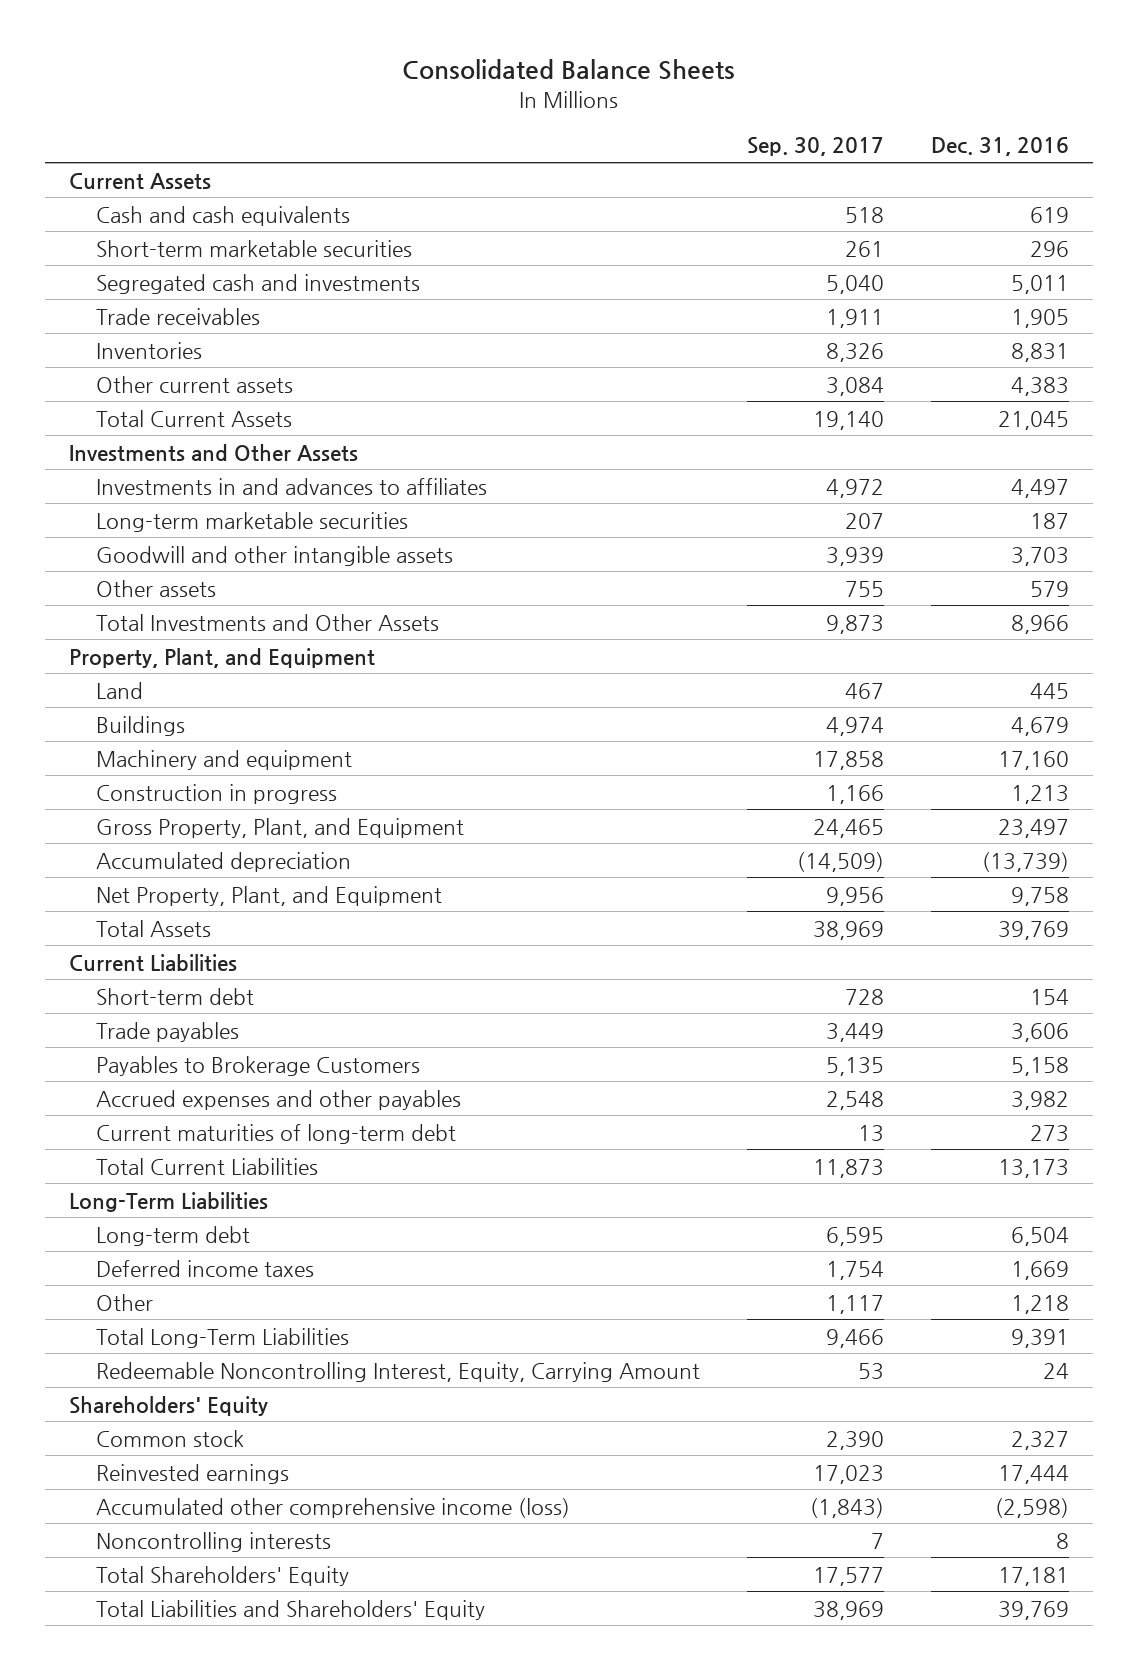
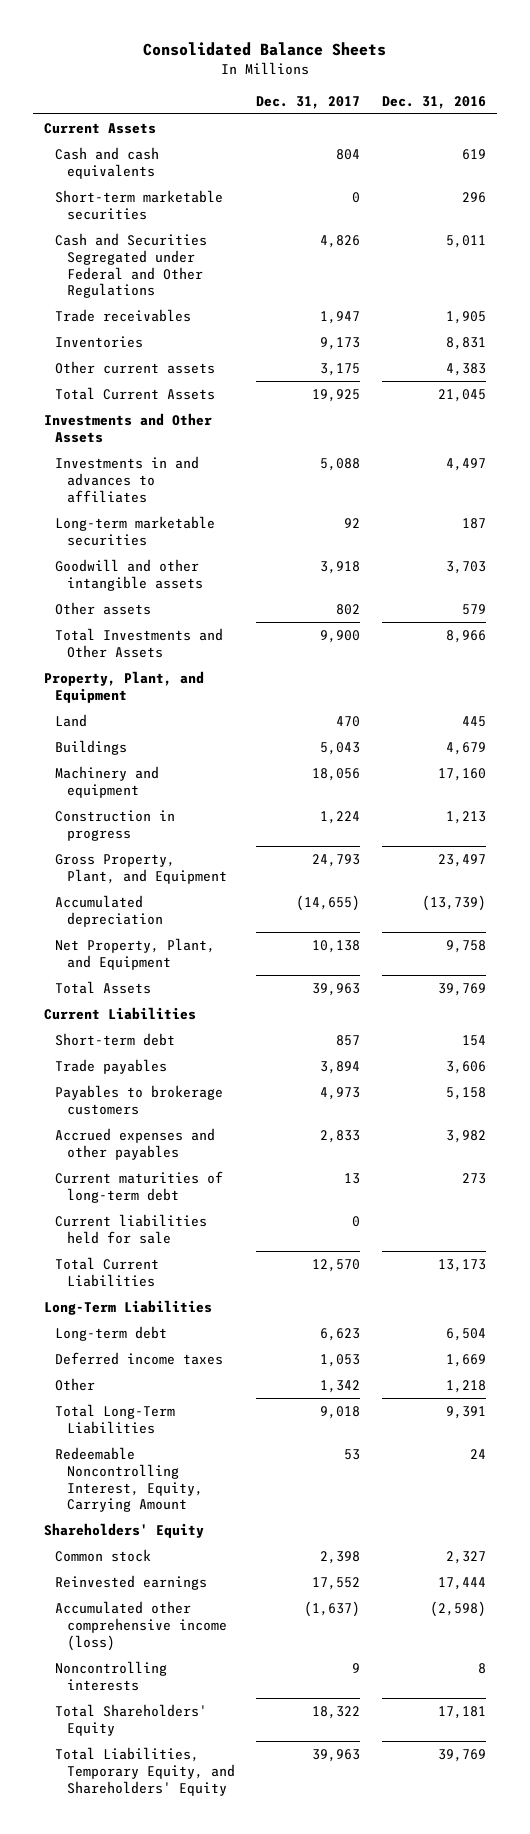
- | Sep. 30, 2017 | Dec. 31, 2016
+ | Dec. 31, 2017 | Dec. 31, 2016
- Segregated cash and investments | 5,040 | 5,011
+ Cash and Securities Segregated under Federal and Other Regulations | 4,826 | 5,011
- Payables to Brokerage Customers | 5,135 | 5,158
+ Payables to brokerage customers | 4,973 | 5,158
+ Current liabilities held for sale | 0 |
- Total Liabilities and Shareholders' Equity | 38,969 | 39,769
+ Total Liabilities, Temporary Equity, and Shareholders' Equity | 39,963 | 39,769

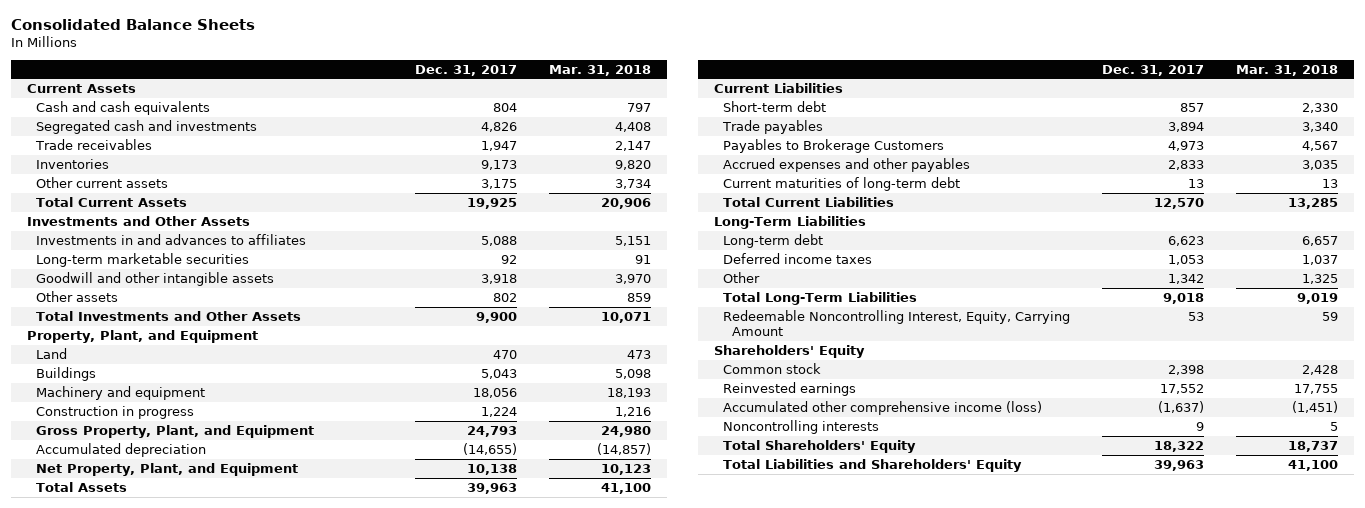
- | Dec. 31, 2017 | Dec. 31, 2016
+ | Dec. 31, 2017 | Mar. 31, 2018
- Short-term marketable securities | 0 | 296
- Cash and Securities Segregated under Federal and Other Regulations | 4,826 | 5,011
+ Segregated cash and investments | 4,826 | 4,408
- Payables to brokerage customers | 4,973 | 5,158
+ Payables to Brokerage Customers | 4,973 | 4,567
- Current liabilities held for sale | 0 |
- Total Liabilities, Temporary Equity, and Shareholders' Equity | 39,963 | 39,769
+ Total Liabilities and Shareholders' Equity | 39,963 | 41,100

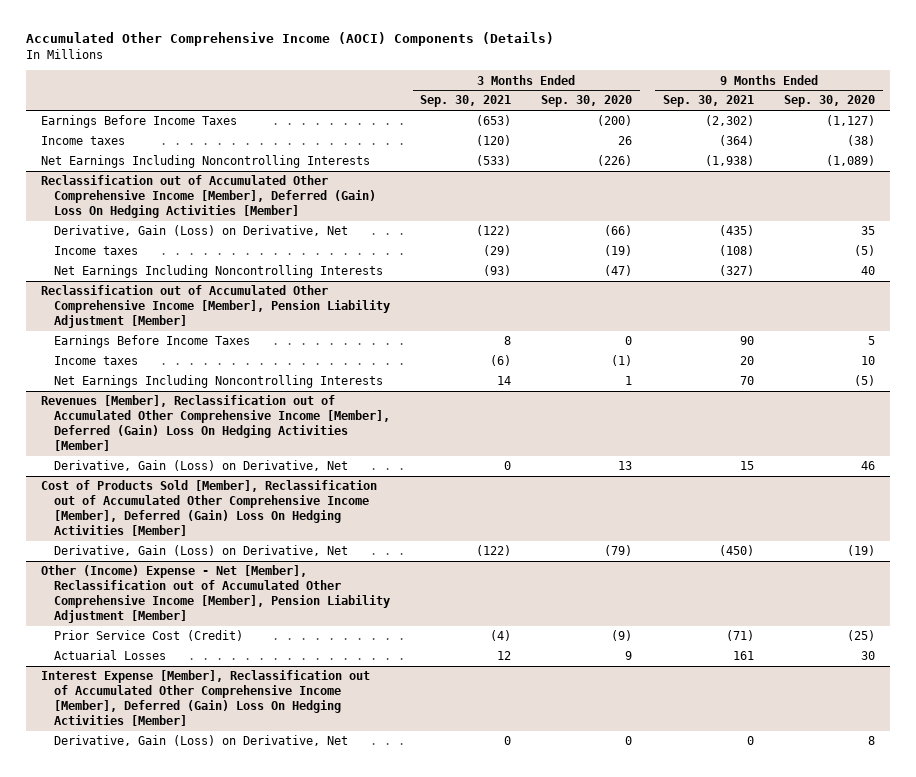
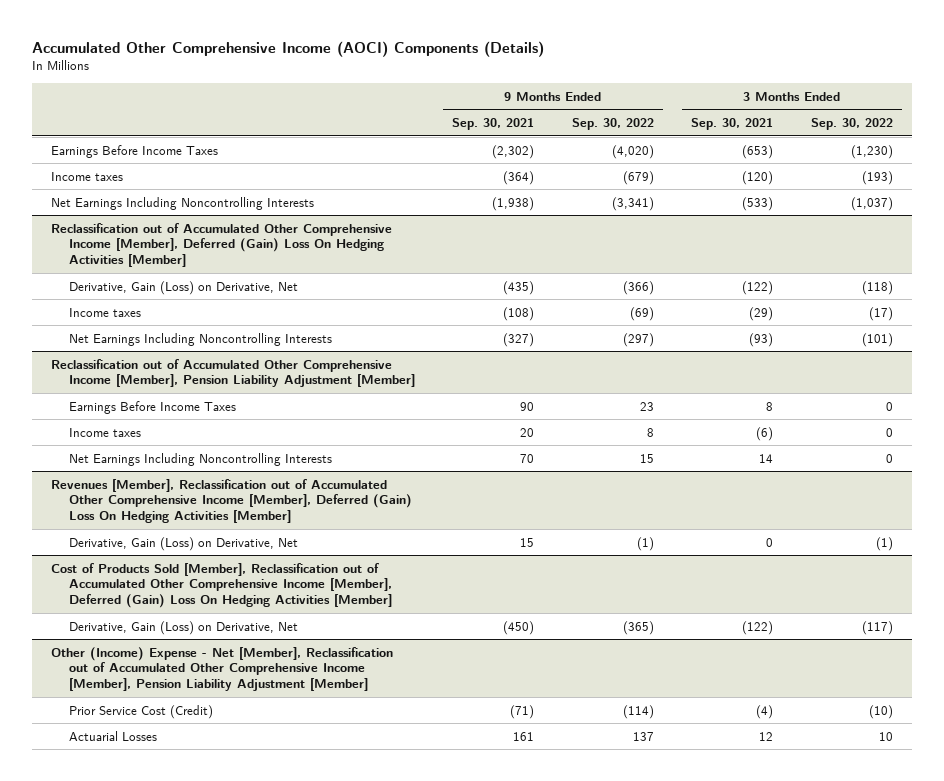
- | 3 Months Ended Sep. 30, 2021 | 3 Months Ended Sep. 30, 2020 | 9 Months Ended Sep. 30, 2021 | 9 Months Ended Sep. 30, 2020
+ | 9 Months Ended Sep. 30, 2021 | 9 Months Ended Sep. 30, 2022 | 3 Months Ended Sep. 30, 2021 | 3 Months Ended Sep. 30, 2022
- Interest Expense [Member], Reclassification out of Accumulated Other Comprehensive Income [Member], Deferred (Gain) Loss On Hedging Activities [Member]
- Derivative, Gain (Loss) on Derivative, Net | 0 | 0 | 0 | 8

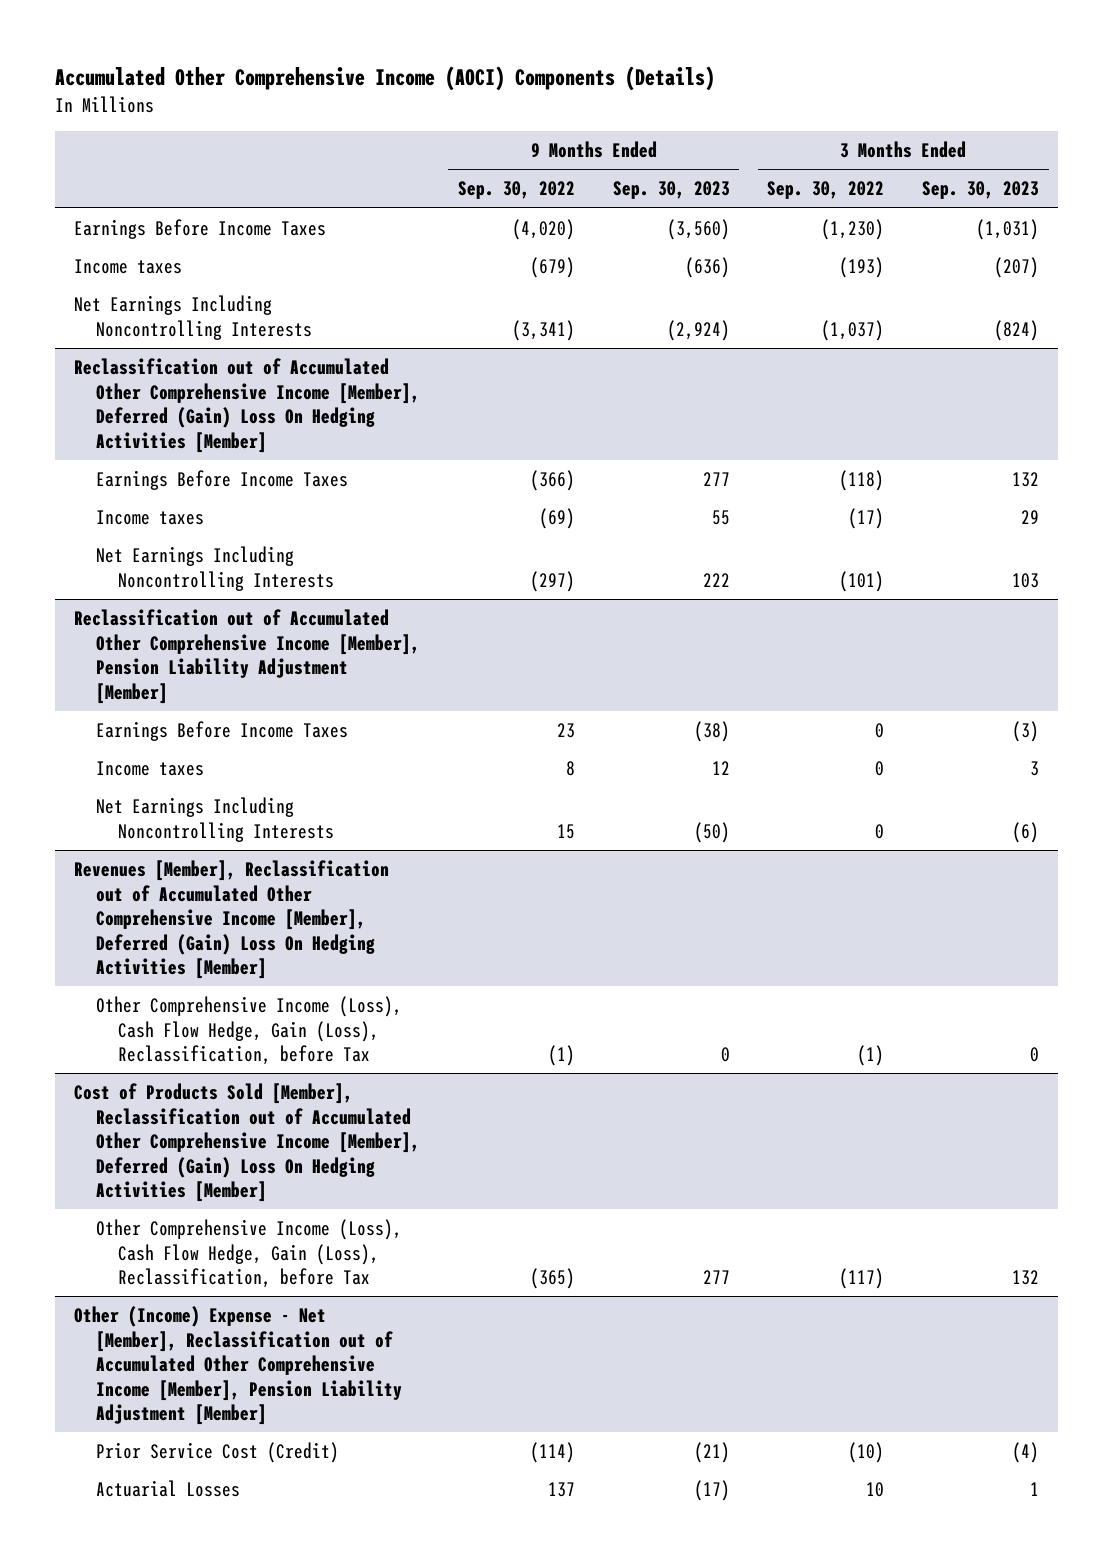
- | 9 Months Ended Sep. 30, 2021 | 9 Months Ended Sep. 30, 2022 | 3 Months Ended Sep. 30, 2021 | 3 Months Ended Sep. 30, 2022
+ | 9 Months Ended Sep. 30, 2022 | 9 Months Ended Sep. 30, 2023 | 3 Months Ended Sep. 30, 2022 | 3 Months Ended Sep. 30, 2023
@ Reclassification out of Accumulated Other Comprehensive Income [Member], Deferred (Gain) Loss On Hedging Activities [Member]
- Derivative, Gain (Loss) on Derivative, Net | (435) | (366) | (122) | (118)
+ Earnings Before Income Taxes | (366) | 277 | (118) | 132
@ Revenues [Member], Reclassification out of Accumulated Other Comprehensive Income [Member], Deferred (Gain) Loss On Hedging Activities [Member]
- Derivative, Gain (Loss) on Derivative, Net | 15 | (1) | 0 | (1)
+ Other Comprehensive Income (Loss), Cash Flow Hedge, Gain (Loss), Reclassification, before Tax | (1) | 0 | (1) | 0
@ Cost of Products Sold [Member], Reclassification out of Accumulated Other Comprehensive Income [Member], Deferred (Gain) Loss On Hedging Activities [Member]
- Derivative, Gain (Loss) on Derivative, Net | (450) | (365) | (122) | (117)
+ Other Comprehensive Income (Loss), Cash Flow Hedge, Gain (Loss), Reclassification, before Tax | (365) | 277 | (117) | 132

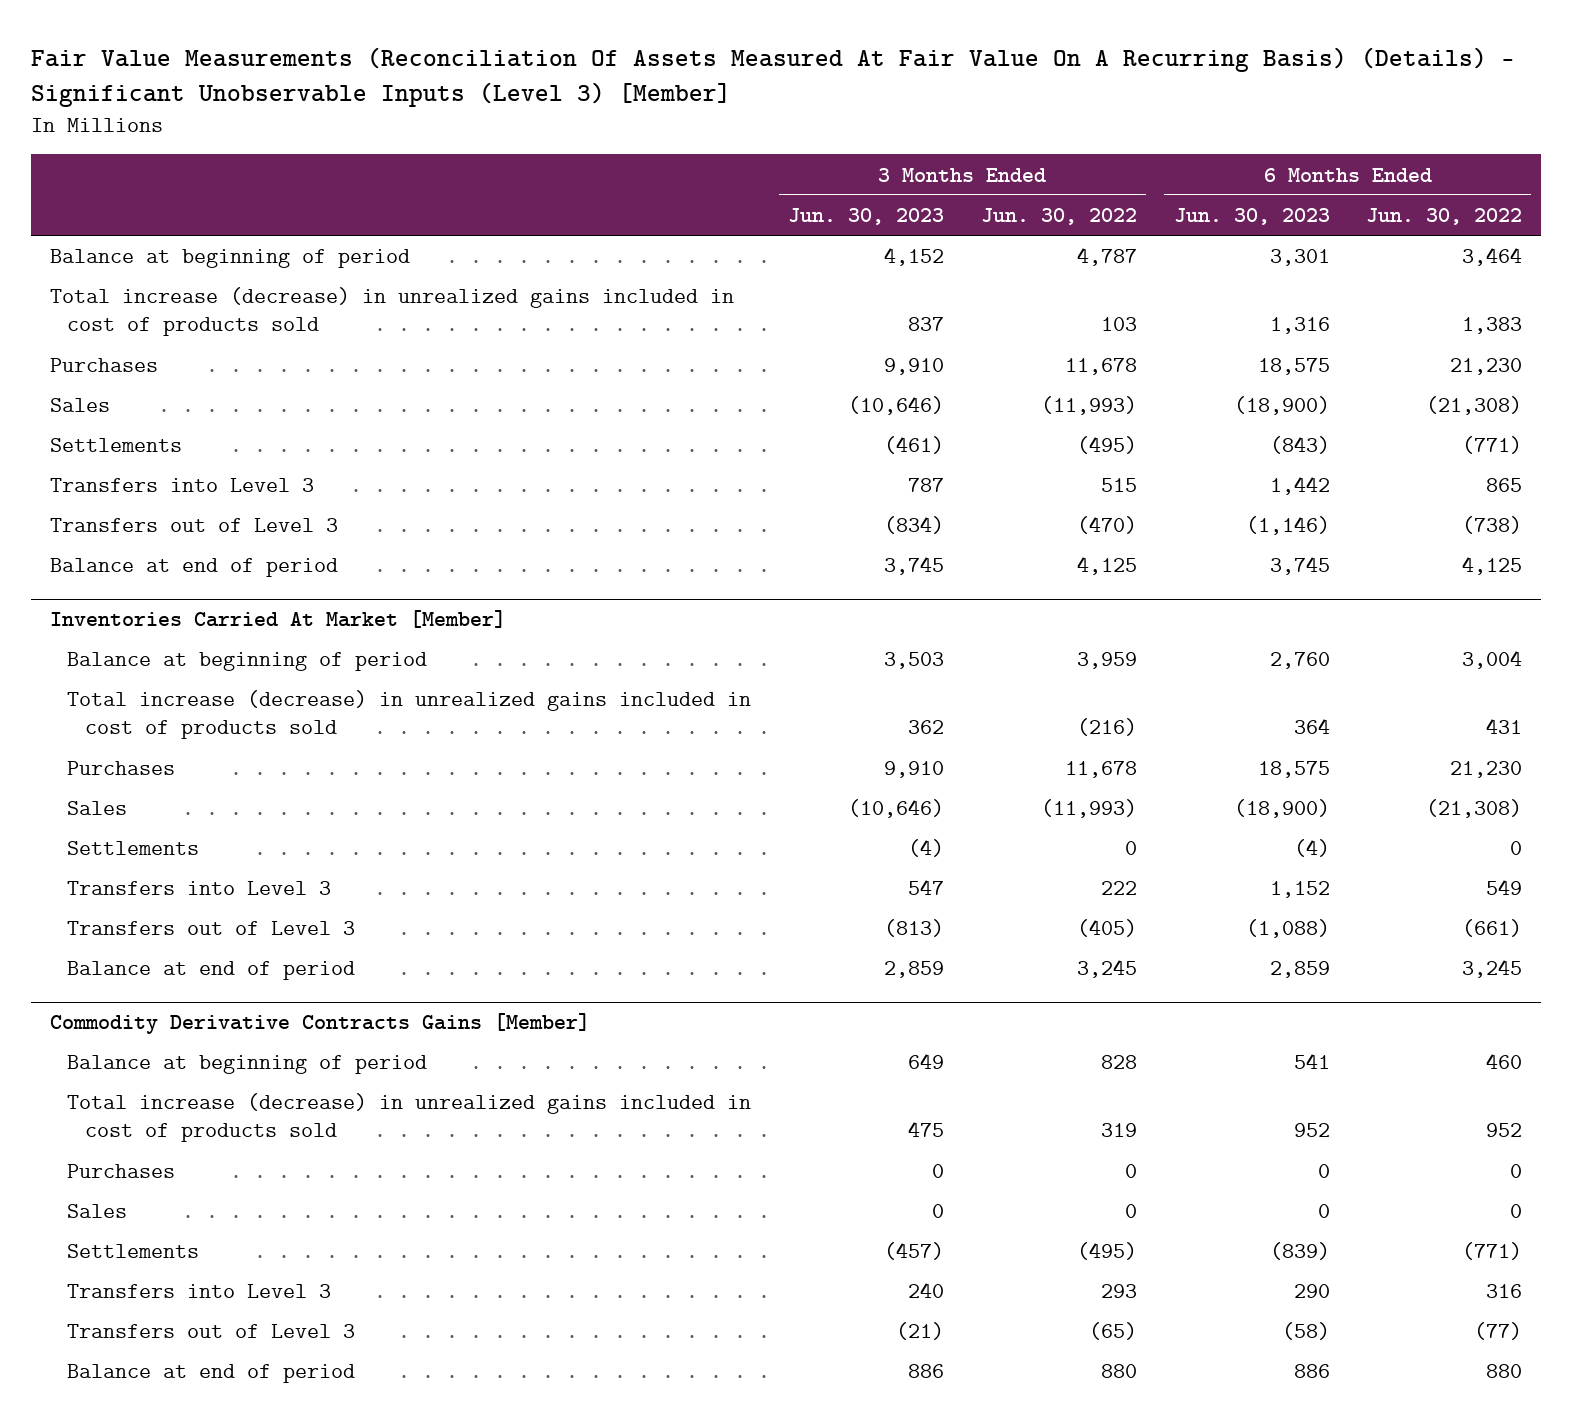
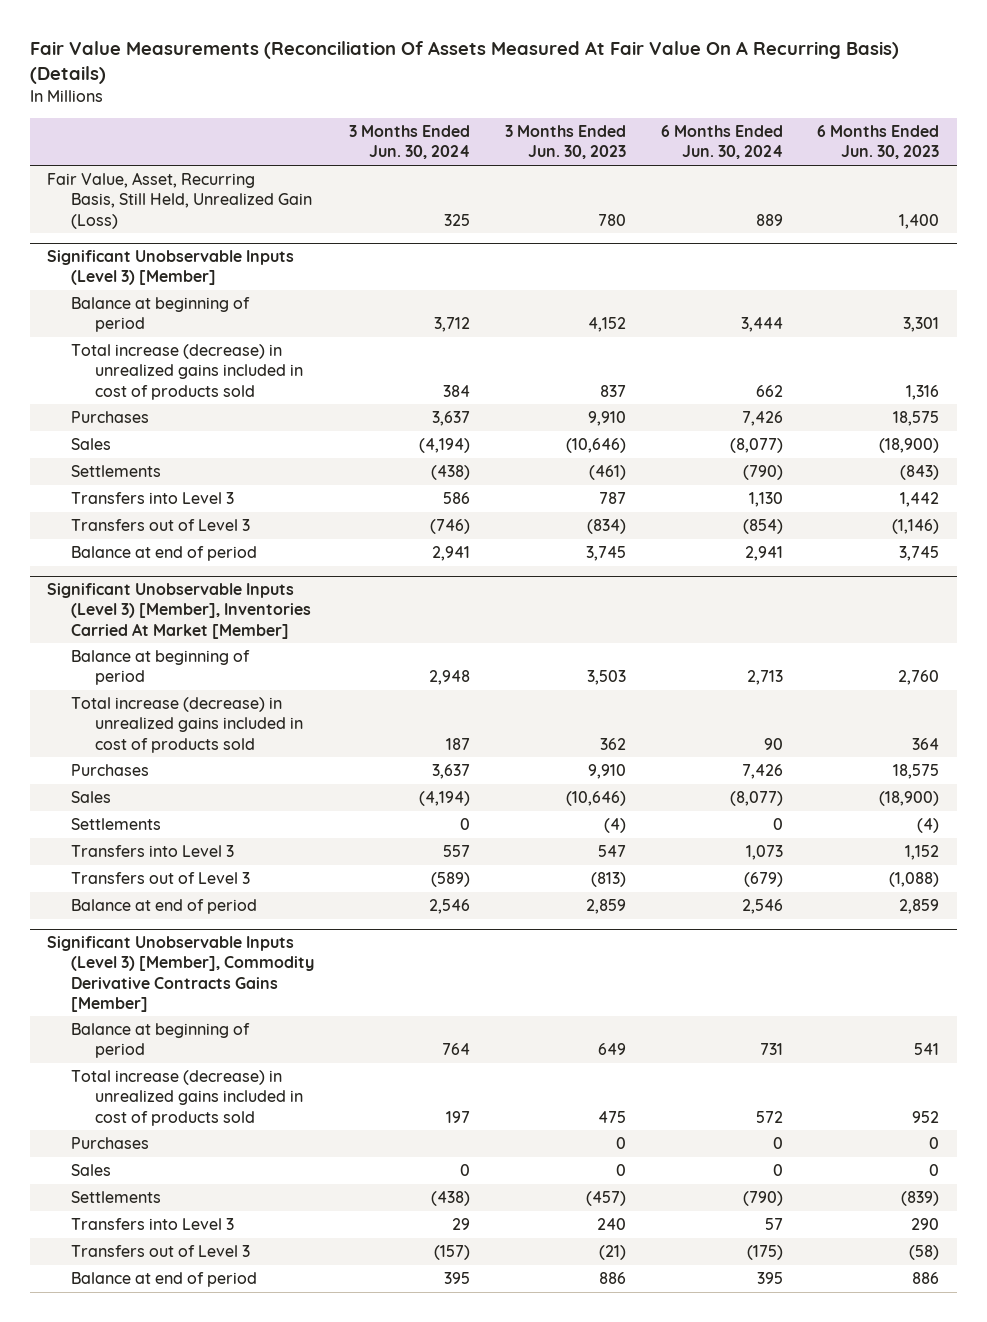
- Fair Value Measurements (Reconciliation Of Assets Measured At Fair Value On A Recurring Basis) (Details) - Significant Unobservable Inputs (Level 3) [Member]
+ Fair Value Measurements (Reconciliation Of Assets Measured At Fair Value On A Recurring Basis) (Details)
- | 3 Months Ended Jun. 30, 2023 | 3 Months Ended Jun. 30, 2022 | 6 Months Ended Jun. 30, 2023 | 6 Months Ended Jun. 30, 2022
+ | 3 Months Ended Jun. 30, 2024 | 3 Months Ended Jun. 30, 2023 | 6 Months Ended Jun. 30, 2024 | 6 Months Ended Jun. 30, 2023
+ Fair Value, Asset, Recurring Basis, Still Held, Unrealized Gain (Loss) | 325 | 780 | 889 | 1,400
+ Significant Unobservable Inputs (Level 3) [Member]
- Inventories Carried At Market [Member]
+ Significant Unobservable Inputs (Level 3) [Member], Inventories Carried At Market [Member]
- Commodity Derivative Contracts Gains [Member]
+ Significant Unobservable Inputs (Level 3) [Member], Commodity Derivative Contracts Gains [Member]

